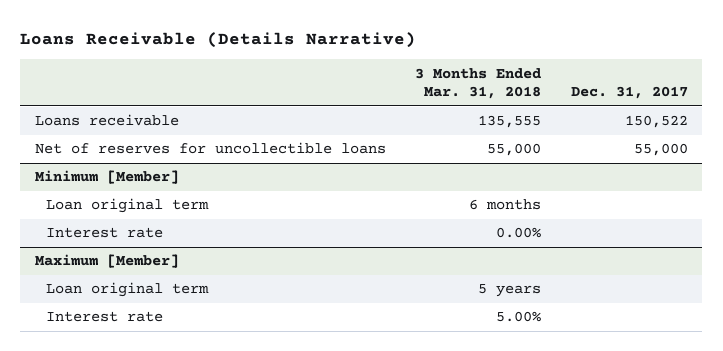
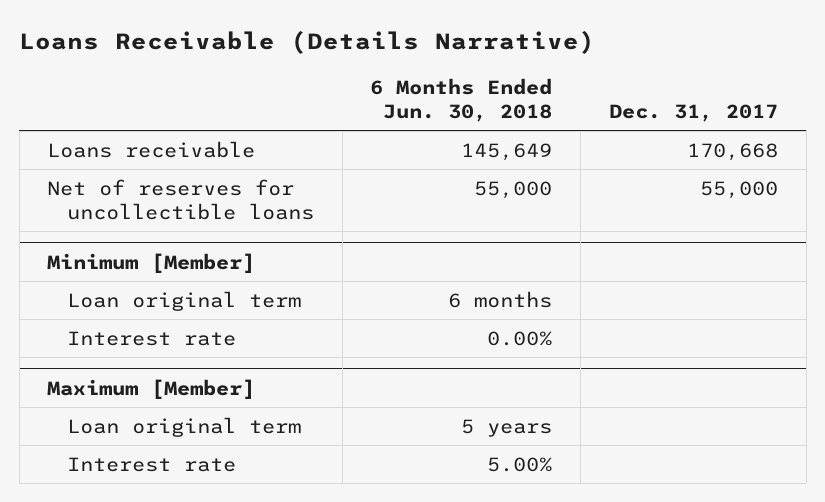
- | 3 Months Ended Mar. 31, 2018 | Dec. 31, 2017
+ | 6 Months Ended Jun. 30, 2018 | Dec. 31, 2017
- Loans receivable | 135,555 | 150,522
+ Loans receivable | 145,649 | 170,668

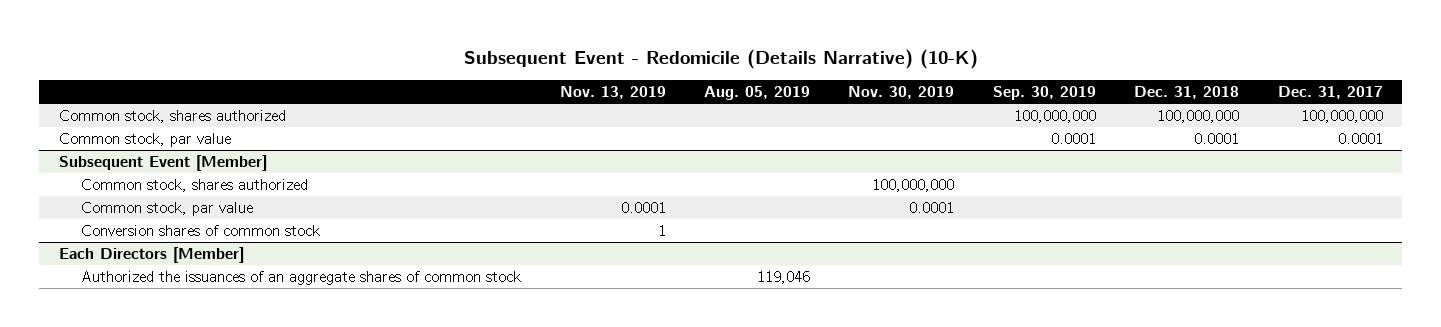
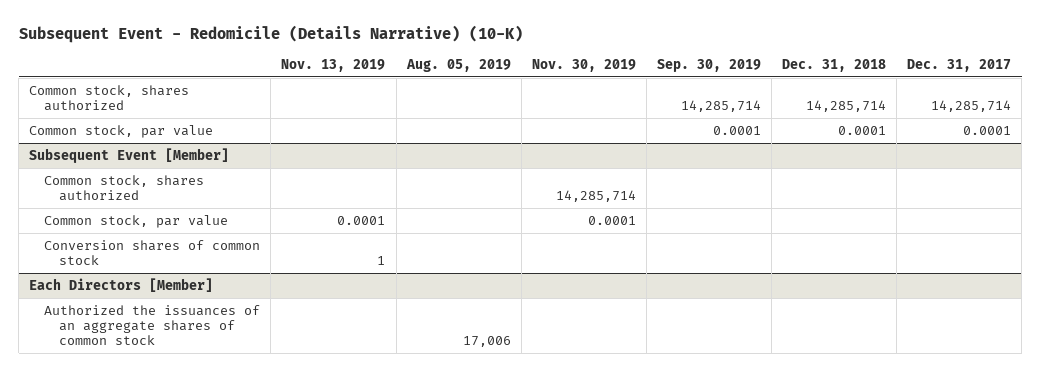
- Common stock, shares authorized | | | | 100,000,000 | 100,000,000 | 100,000,000
+ Common stock, shares authorized | | | | 14,285,714 | 14,285,714 | 14,285,714
@ Subsequent Event [Member]
- Common stock, shares authorized | | | 100,000,000 | | |
+ Common stock, shares authorized | | | 14,285,714 | | |
@ Each Directors [Member]
- Authorized the issuances of an aggregate shares of common stock | | 119,046 | | | |
+ Authorized the issuances of an aggregate shares of common stock | | 17,006 | | | |

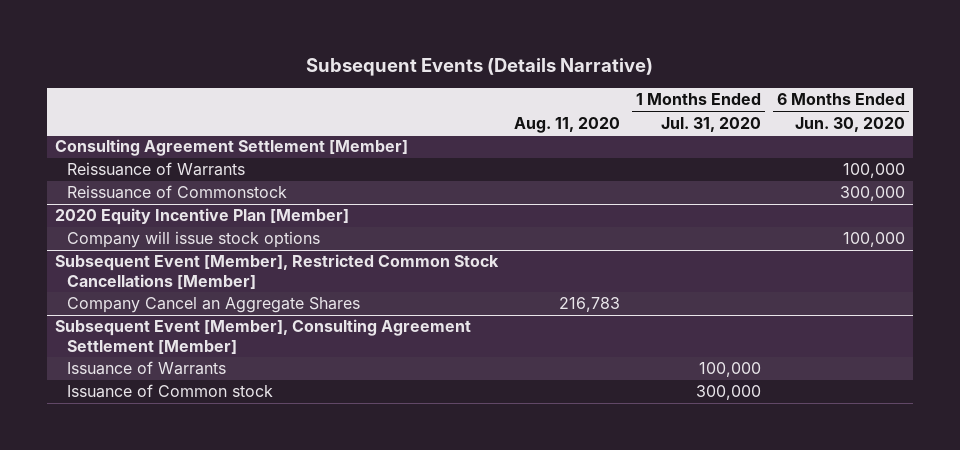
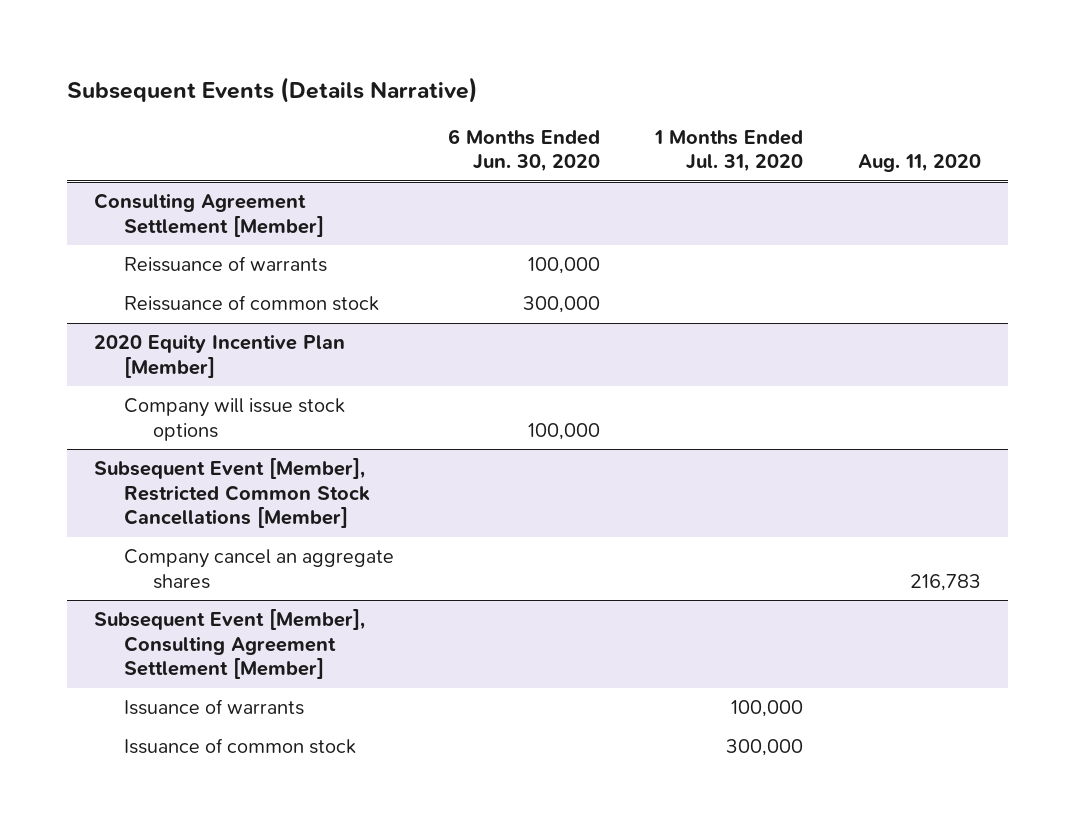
- | Aug. 11, 2020 | 1 Months Ended Jul. 31, 2020 | 6 Months Ended Jun. 30, 2020
+ | 6 Months Ended Jun. 30, 2020 | 1 Months Ended Jul. 31, 2020 | Aug. 11, 2020
@ Consulting Agreement Settlement [Member]
- Reissuance of Warrants | | | 100,000
- Reissuance of Commonstock | | | 300,000
+ Reissuance of warrants | 100,000 | |
+ Reissuance of common stock | 300,000 | |
@ Subsequent Event [Member], Restricted Common Stock Cancellations [Member]
- Company Cancel an Aggregate Shares | 216,783 | |
+ Company cancel an aggregate shares | | | 216,783
@ Subsequent Event [Member], Consulting Agreement Settlement [Member]
- Issuance of Warrants | | 100,000 |
- Issuance of Common stock | | 300,000 |
+ Issuance of warrants | | 100,000 |
+ Issuance of common stock | | 300,000 |

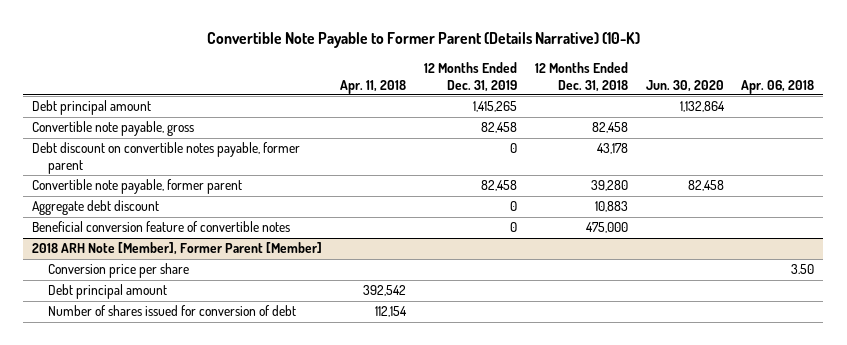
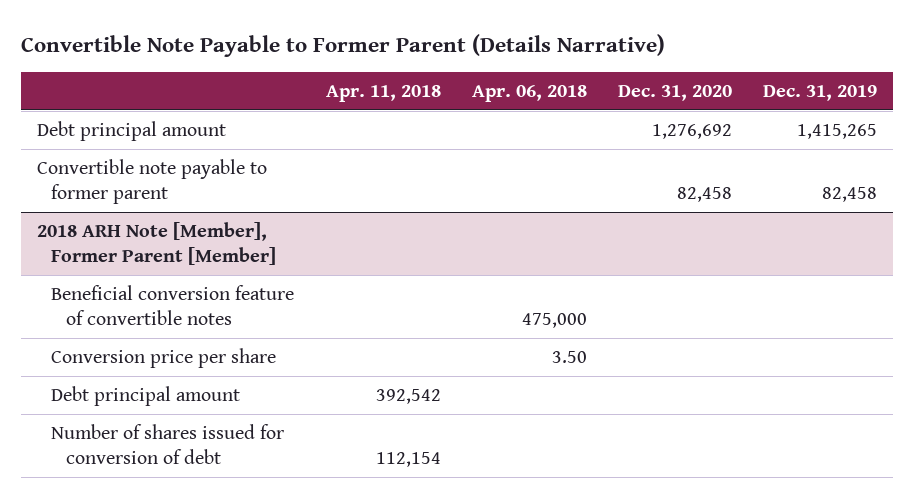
- Convertible Note Payable to Former Parent (Details Narrative) (10-K)
+ Convertible Note Payable to Former Parent (Details Narrative)
- | Apr. 11, 2018 | 12 Months Ended Dec. 31, 2019 | 12 Months Ended Dec. 31, 2018 | Jun. 30, 2020 | Apr. 06, 2018
+ | Apr. 11, 2018 | Apr. 06, 2018 | Dec. 31, 2020 | Dec. 31, 2019
- Convertible note payable, gross | | 82,458 | 82,458 | |
- Debt discount on convertible notes payable, former parent | | 0 | 43,178 | |
- Convertible note payable, former parent | | 82,458 | 39,280 | 82,458 |
- Aggregate debt discount | | 0 | 10,883 | |
- Beneficial conversion feature of convertible notes | | 0 | 475,000 | |
+ Convertible note payable to former parent | | | 82,458 | 82,458
@ 2018 ARH Note [Member], Former Parent [Member]
+ Beneficial conversion feature of convertible notes | | 475,000 | |

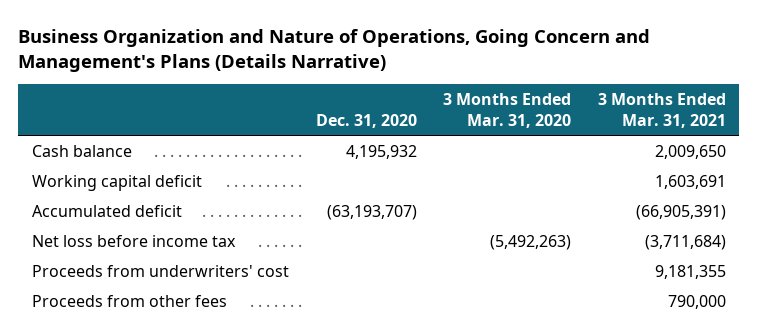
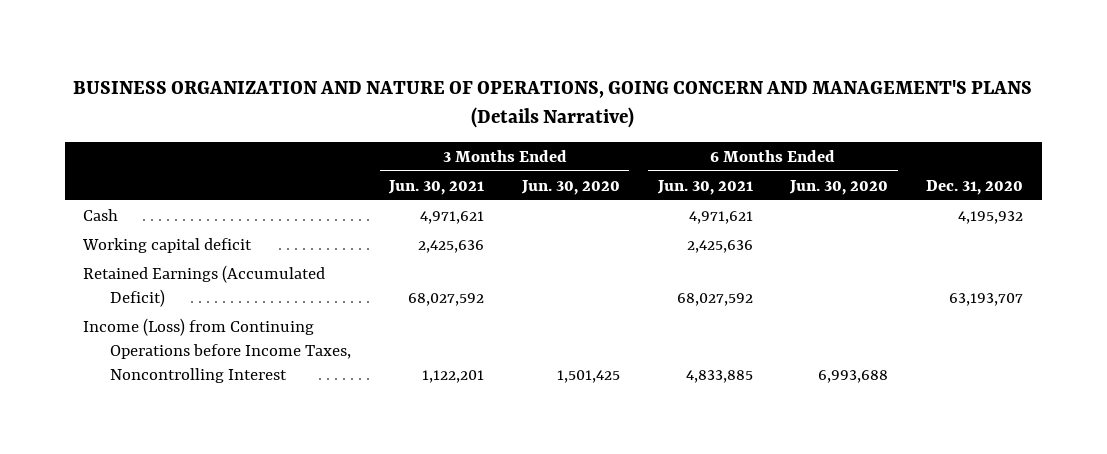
- Business Organization and Nature of Operations, Going Concern and Management's Plans (Details Narrative)
+ BUSINESS ORGANIZATION AND NATURE OF OPERATIONS, GOING CONCERN AND MANAGEMENT'S PLANS (Details Narrative)
- | Dec. 31, 2020 | 3 Months Ended Mar. 31, 2020 | 3 Months Ended Mar. 31, 2021
+ | 3 Months Ended Jun. 30, 2021 | 3 Months Ended Jun. 30, 2020 | 6 Months Ended Jun. 30, 2021 | 6 Months Ended Jun. 30, 2020 | Dec. 31, 2020
- Cash balance | 4,195,932 | | 2,009,650
+ Cash | 4,971,621 | | 4,971,621 | | 4,195,932
- Accumulated deficit | (63,193,707) | | (66,905,391)
- Net loss before income tax | | (5,492,263) | (3,711,684)
- Proceeds from underwriters' cost | | | 9,181,355
- Proceeds from other fees | | | 790,000
+ Retained Earnings (Accumulated Deficit) | 68,027,592 | | 68,027,592 | | 63,193,707
+ Income (Loss) from Continuing Operations before Income Taxes, Noncontrolling Interest | 1,122,201 | 1,501,425 | 4,833,885 | 6,993,688 |

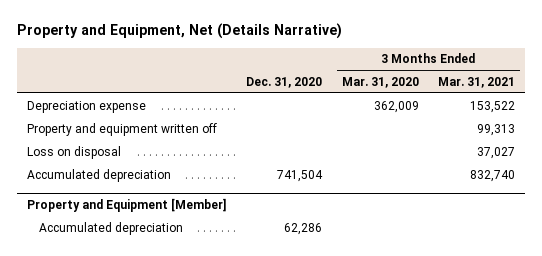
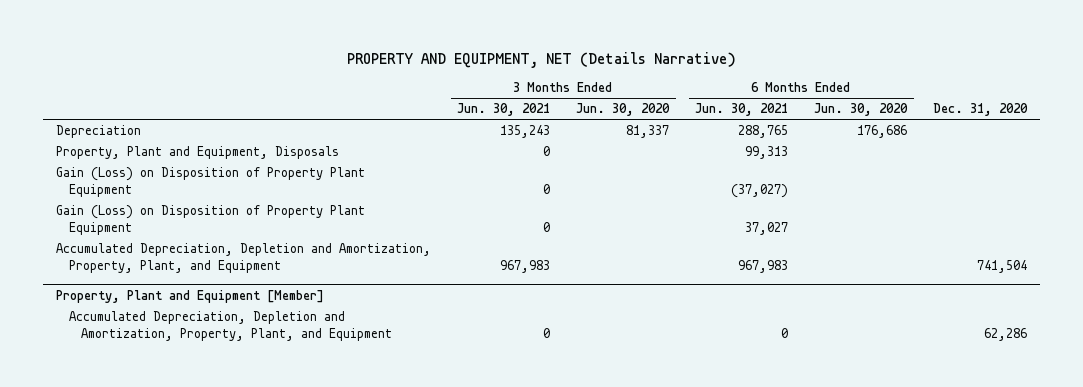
- Property and Equipment, Net (Details Narrative)
+ PROPERTY AND EQUIPMENT, NET (Details Narrative)
- | Dec. 31, 2020 | 3 Months Ended Mar. 31, 2020 | 3 Months Ended Mar. 31, 2021
+ | 3 Months Ended Jun. 30, 2021 | 3 Months Ended Jun. 30, 2020 | 6 Months Ended Jun. 30, 2021 | 6 Months Ended Jun. 30, 2020 | Dec. 31, 2020
- Depreciation expense | | 362,009 | 153,522
- Property and equipment written off | | | 99,313
- Loss on disposal | | | 37,027
- Accumulated depreciation | 741,504 | | 832,740
- Property and Equipment [Member]
- Accumulated depreciation | 62,286 | |
+ Depreciation | 135,243 | 81,337 | 288,765 | 176,686 |
+ Property, Plant and Equipment, Disposals | 0 | | 99,313 | |
+ Gain (Loss) on Disposition of Property Plant Equipment | 0 | | (37,027) | |
+ Gain (Loss) on Disposition of Property Plant Equipment | 0 | | 37,027 | |
+ Accumulated Depreciation, Depletion and Amortization, Property, Plant, and Equipment | 967,983 | | 967,983 | | 741,504
+ Property, Plant and Equipment [Member]
+ Accumulated Depreciation, Depletion and Amortization, Property, Plant, and Equipment | 0 | | 0 | | 62,286

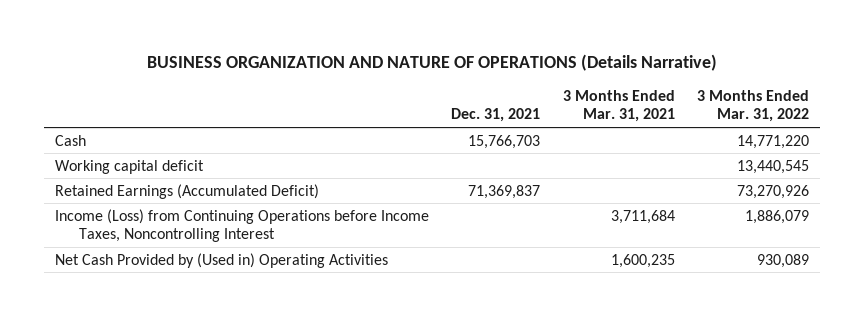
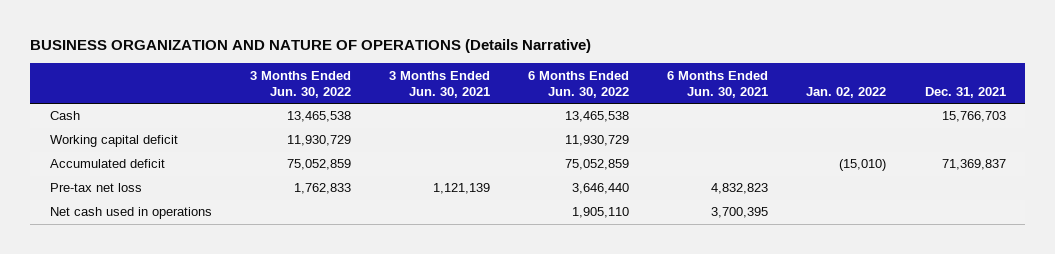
- | Dec. 31, 2021 | 3 Months Ended Mar. 31, 2021 | 3 Months Ended Mar. 31, 2022
+ | 3 Months Ended Jun. 30, 2022 | 3 Months Ended Jun. 30, 2021 | 6 Months Ended Jun. 30, 2022 | 6 Months Ended Jun. 30, 2021 | Jan. 02, 2022 | Dec. 31, 2021
- Retained Earnings (Accumulated Deficit) | 71,369,837 | | 73,270,926
- Income (Loss) from Continuing Operations before Income Taxes, Noncontrolling Interest | | 3,711,684 | 1,886,079
- Net Cash Provided by (Used in) Operating Activities | | 1,600,235 | 930,089
+ Accumulated deficit | 75,052,859 | | 75,052,859 | | (15,010) | 71,369,837
+ Pre-tax net loss | 1,762,833 | 1,121,139 | 3,646,440 | 4,832,823 | |
+ Net cash used in operations | | | 1,905,110 | 3,700,395 | |

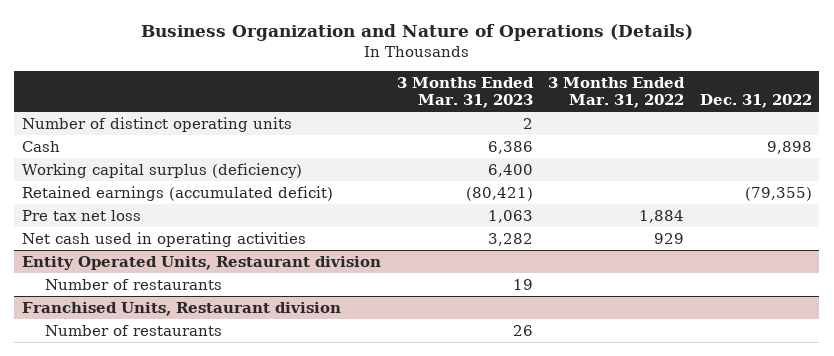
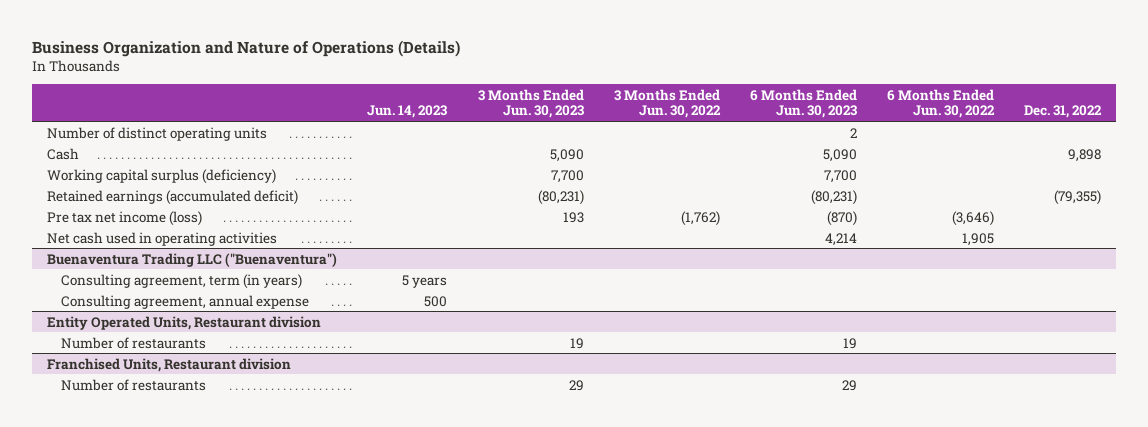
- | 3 Months Ended Mar. 31, 2023 | 3 Months Ended Mar. 31, 2022 | Dec. 31, 2022
+ | Jun. 14, 2023 | 3 Months Ended Jun. 30, 2023 | 3 Months Ended Jun. 30, 2022 | 6 Months Ended Jun. 30, 2023 | 6 Months Ended Jun. 30, 2022 | Dec. 31, 2022
- Pre tax net loss | 1,063 | 1,884 |
+ Pre tax net income (loss) | | 193 | (1,762) | (870) | (3,646) |
+ Buenaventura Trading LLC ("Buenaventura")
+ Consulting agreement, term (in years) | 5 years | | | | |
+ Consulting agreement, annual expense | 500 | | | | |

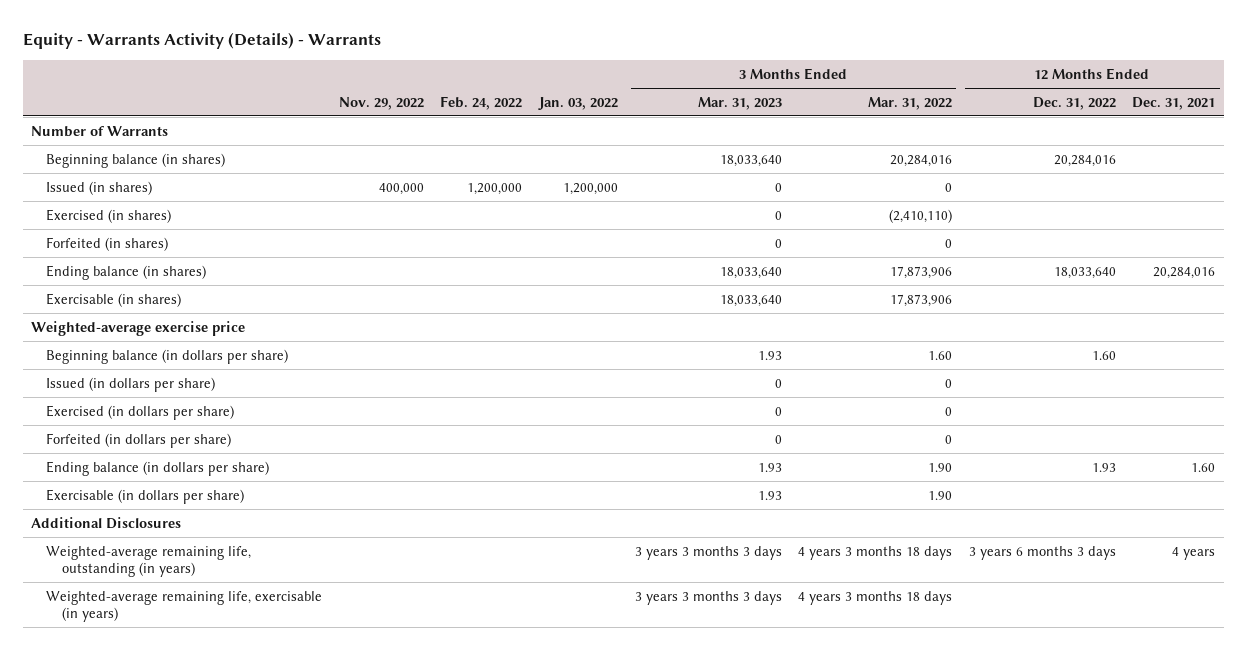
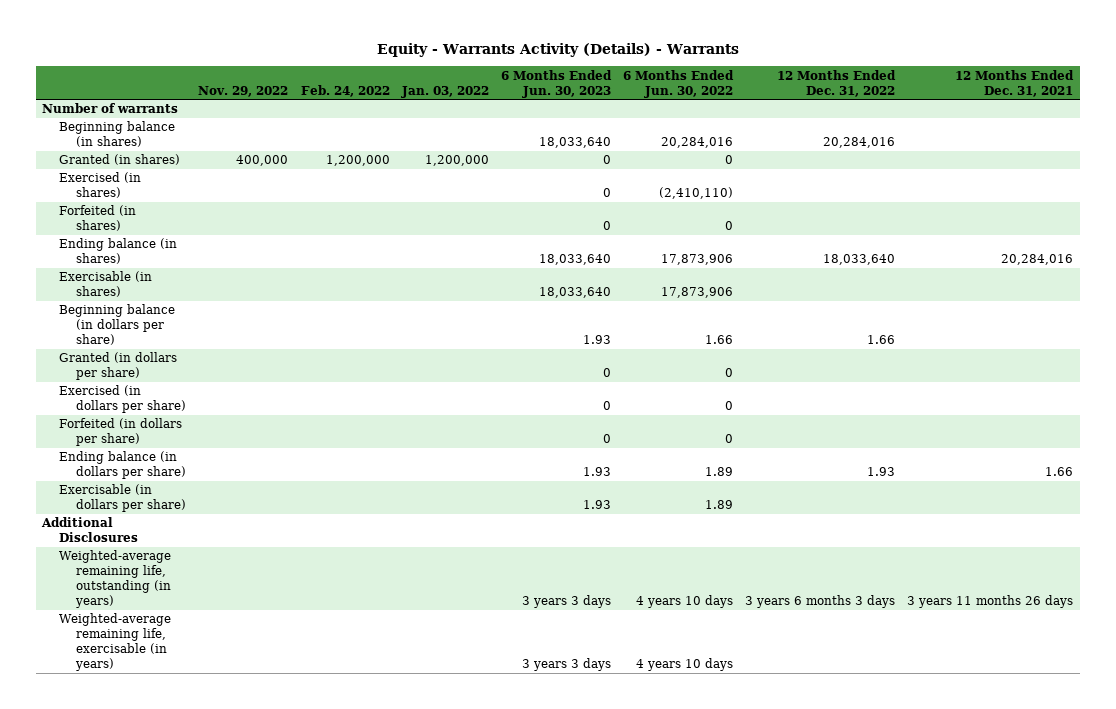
- | Nov. 29, 2022 | Feb. 24, 2022 | Jan. 03, 2022 | 3 Months Ended Mar. 31, 2023 | 3 Months Ended Mar. 31, 2022 | 12 Months Ended Dec. 31, 2022 | 12 Months Ended Dec. 31, 2021
+ | Nov. 29, 2022 | Feb. 24, 2022 | Jan. 03, 2022 | 6 Months Ended Jun. 30, 2023 | 6 Months Ended Jun. 30, 2022 | 12 Months Ended Dec. 31, 2022 | 12 Months Ended Dec. 31, 2021
- Number of Warrants
+ Number of warrants
- Issued (in shares) | 400,000 | 1,200,000 | 1,200,000 | 0 | 0 | |
+ Granted (in shares) | 400,000 | 1,200,000 | 1,200,000 | 0 | 0 | |
- Weighted-average exercise price
- Beginning balance (in dollars per share) | | | | 1.93 | 1.60 | 1.60 |
- Issued (in dollars per share) | | | | 0 | 0 | |
+ Beginning balance (in dollars per share) | | | | 1.93 | 1.66 | 1.66 |
+ Granted (in dollars per share) | | | | 0 | 0 | |
- Ending balance (in dollars per share) | | | | 1.93 | 1.90 | 1.93 | 1.60
+ Ending balance (in dollars per share) | | | | 1.93 | 1.89 | 1.93 | 1.66
- Weighted-average remaining life, outstanding (in years) | | | | 3 years 3 months 3 days | 4 years 3 months 18 days | 3 years 6 months 3 days | 4 years
+ Weighted-average remaining life, outstanding (in years) | | | | 3 years 3 days | 4 years 10 days | 3 years 6 months 3 days | 3 years 11 months 26 days

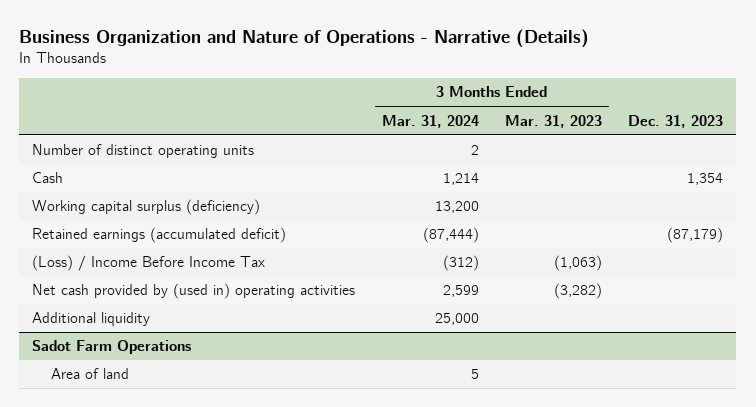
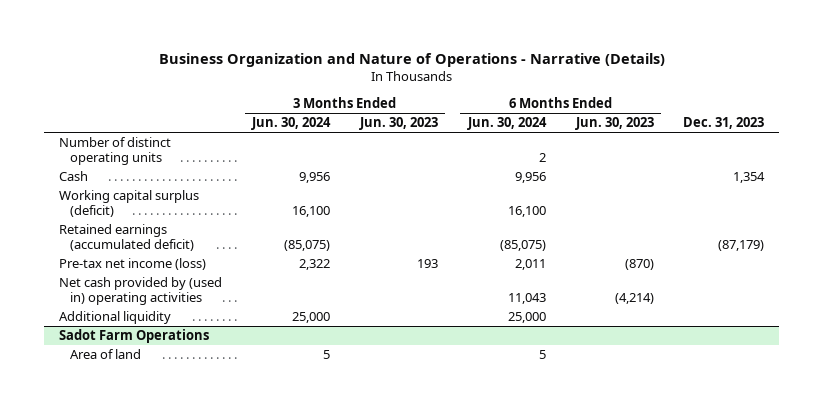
- | 3 Months Ended Mar. 31, 2024 | 3 Months Ended Mar. 31, 2023 | Dec. 31, 2023
+ | 3 Months Ended Jun. 30, 2024 | 3 Months Ended Jun. 30, 2023 | 6 Months Ended Jun. 30, 2024 | 6 Months Ended Jun. 30, 2023 | Dec. 31, 2023
- Working capital surplus (deficiency) | 13,200 | |
+ Working capital surplus (deficit) | 16,100 | | 16,100 | |
- (Loss) / Income Before Income Tax | (312) | (1,063) |
+ Pre-tax net income (loss) | 2,322 | 193 | 2,011 | (870) |

